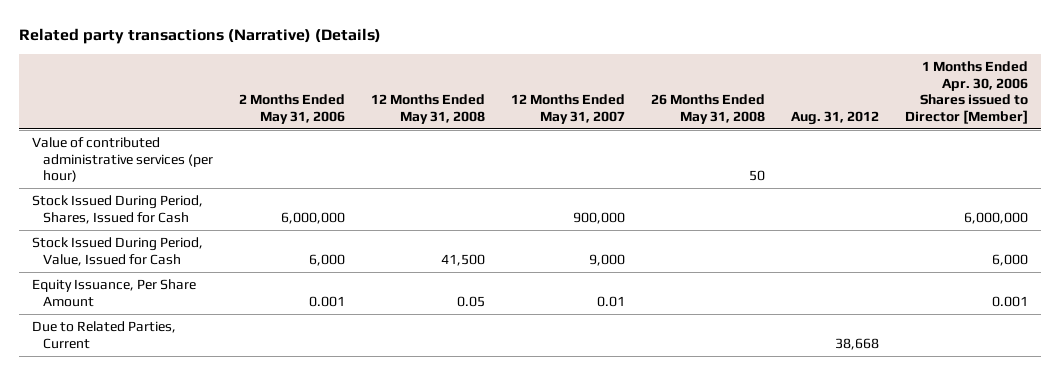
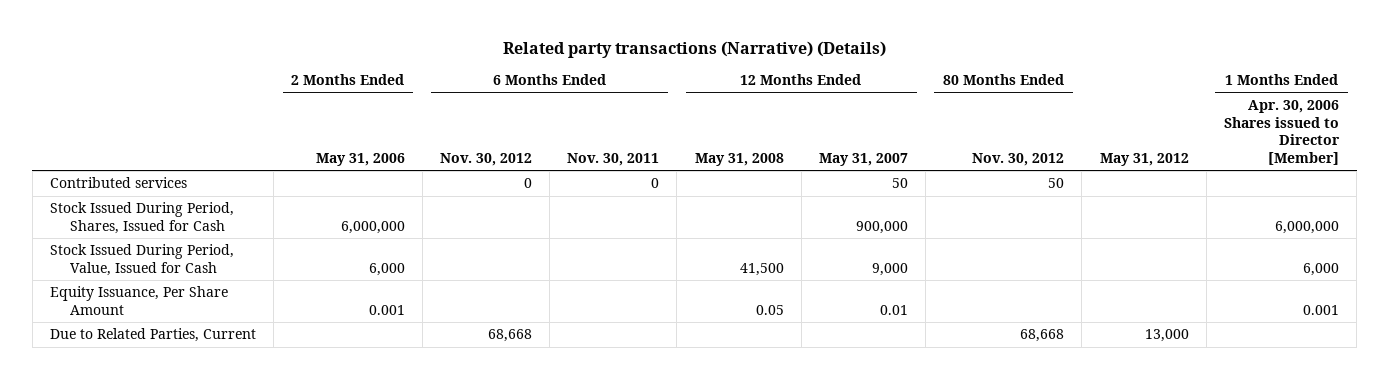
- | 2 Months Ended May 31, 2006 | 12 Months Ended May 31, 2008 | 12 Months Ended May 31, 2007 | 26 Months Ended May 31, 2008 | Aug. 31, 2012 | 1 Months Ended Apr. 30, 2006 Shares issued to Director [Member]
+ | 2 Months Ended May 31, 2006 | 6 Months Ended Nov. 30, 2012 | 6 Months Ended Nov. 30, 2011 | 12 Months Ended May 31, 2008 | 12 Months Ended May 31, 2007 | 80 Months Ended Nov. 30, 2012 | May 31, 2012 | 1 Months Ended Apr. 30, 2006 Shares issued to Director [Member]
- Value of contributed administrative services (per hour) | | | | 50 | |
+ Contributed services | | 0 | 0 | | 50 | 50 | |

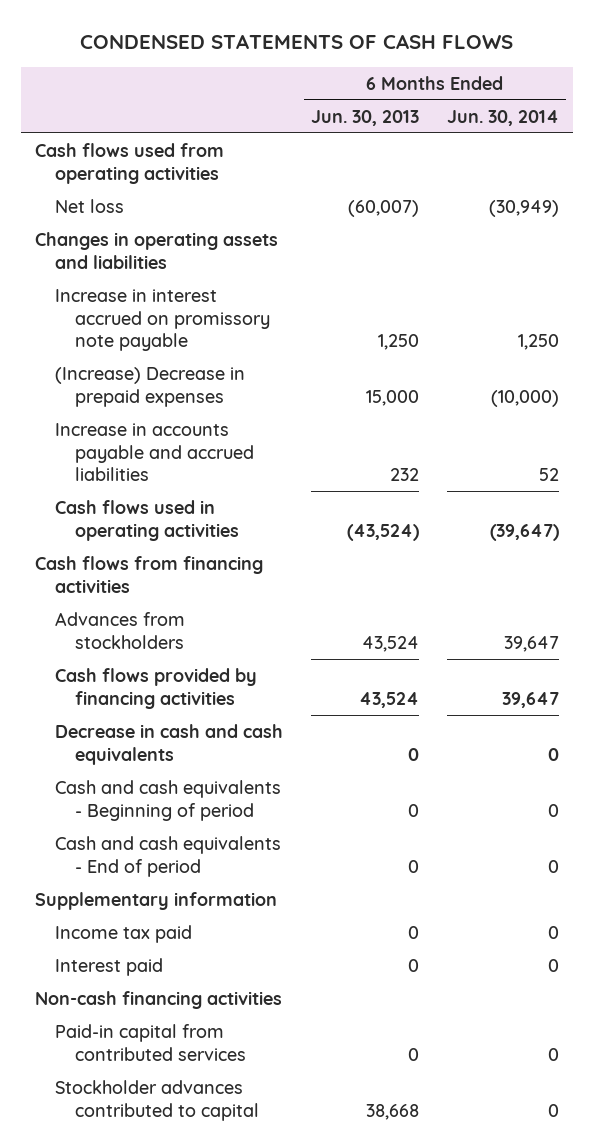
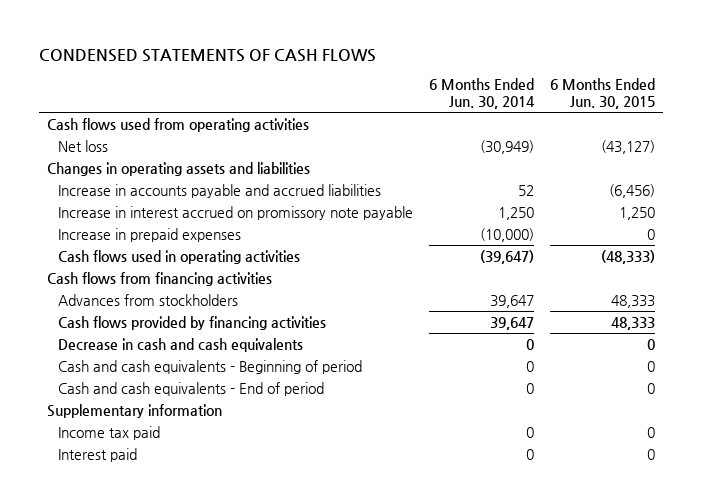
- | 6 Months Ended Jun. 30, 2013 | 6 Months Ended Jun. 30, 2014
+ | 6 Months Ended Jun. 30, 2014 | 6 Months Ended Jun. 30, 2015
- (Increase) Decrease in prepaid expenses | 15,000 | (10,000)
moved down: Increase in interest accrued on promissory note payable | 1,250 | 1,250
+ Increase in prepaid expenses | (10,000) | 0
- Non-cash financing activities
- Paid-in capital from contributed services | 0 | 0
- Stockholder advances contributed to capital | 38,668 | 0

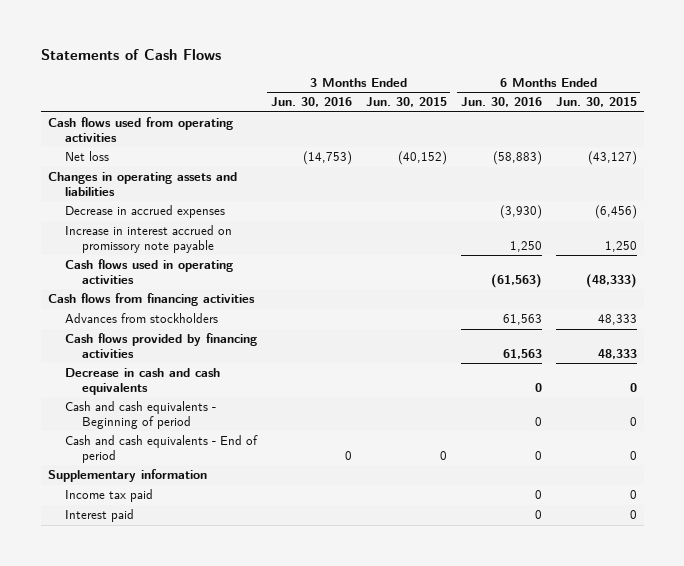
- CONDENSED STATEMENTS OF CASH FLOWS
+ Statements of Cash Flows
- | 6 Months Ended Jun. 30, 2014 | 6 Months Ended Jun. 30, 2015
+ | 3 Months Ended Jun. 30, 2016 | 3 Months Ended Jun. 30, 2015 | 6 Months Ended Jun. 30, 2016 | 6 Months Ended Jun. 30, 2015
- Increase in accounts payable and accrued liabilities | 52 | (6,456)
+ Decrease in accrued expenses | | | (3,930) | (6,456)
- Increase in prepaid expenses | (10,000) | 0

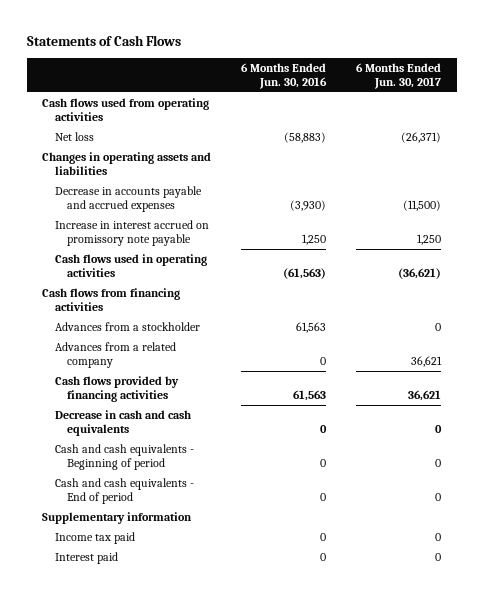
- | 3 Months Ended Jun. 30, 2016 | 3 Months Ended Jun. 30, 2015 | 6 Months Ended Jun. 30, 2016 | 6 Months Ended Jun. 30, 2015
+ | 6 Months Ended Jun. 30, 2016 | 6 Months Ended Jun. 30, 2017
- Decrease in accrued expenses | | | (3,930) | (6,456)
+ Decrease in accounts payable and accrued expenses | (3,930) | (11,500)
- Advances from stockholders | | | 61,563 | 48,333
+ Advances from a stockholder | 61,563 | 0
+ Advances from a related company | 0 | 36,621

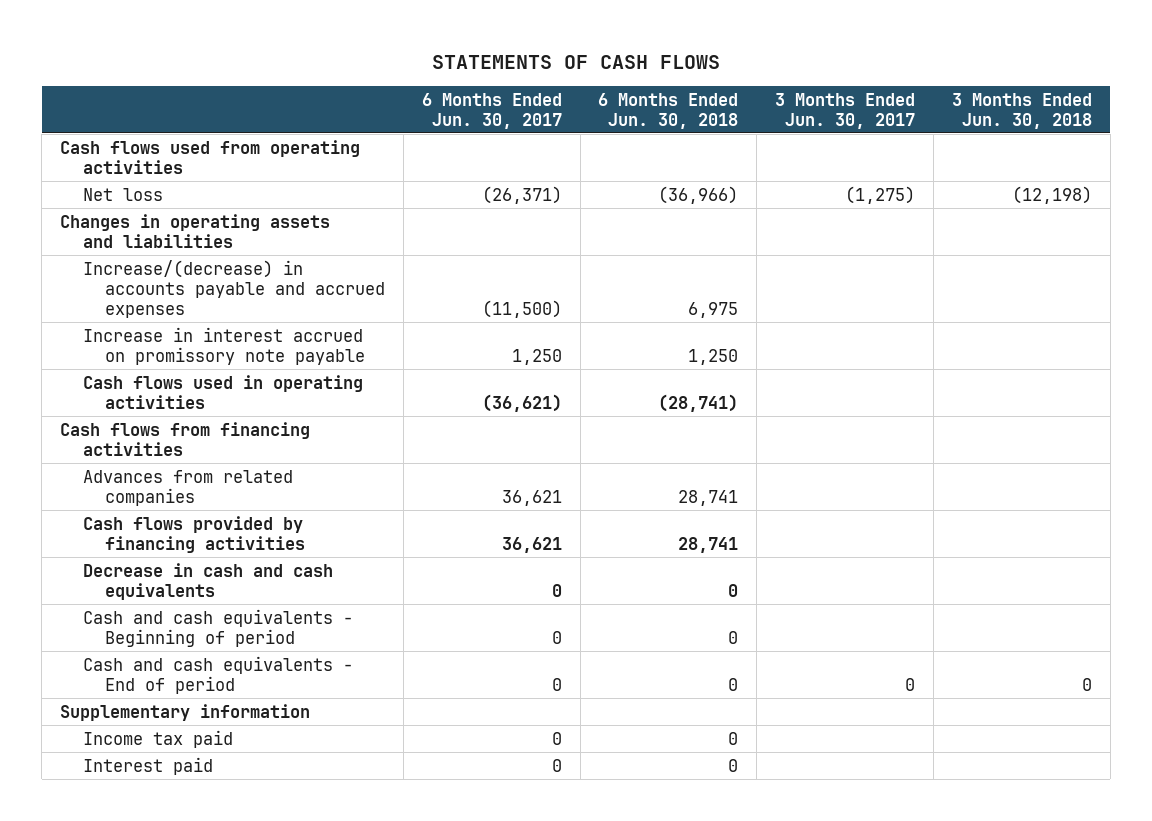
- Statements of Cash Flows
+ STATEMENTS OF CASH FLOWS
- | 6 Months Ended Jun. 30, 2016 | 6 Months Ended Jun. 30, 2017
+ | 6 Months Ended Jun. 30, 2017 | 6 Months Ended Jun. 30, 2018 | 3 Months Ended Jun. 30, 2017 | 3 Months Ended Jun. 30, 2018
- Decrease in accounts payable and accrued expenses | (3,930) | (11,500)
+ Increase/(decrease) in accounts payable and accrued expenses | (11,500) | 6,975 | |
- Advances from a stockholder | 61,563 | 0
- Advances from a related company | 0 | 36,621
+ Advances from related companies | 36,621 | 28,741 | |

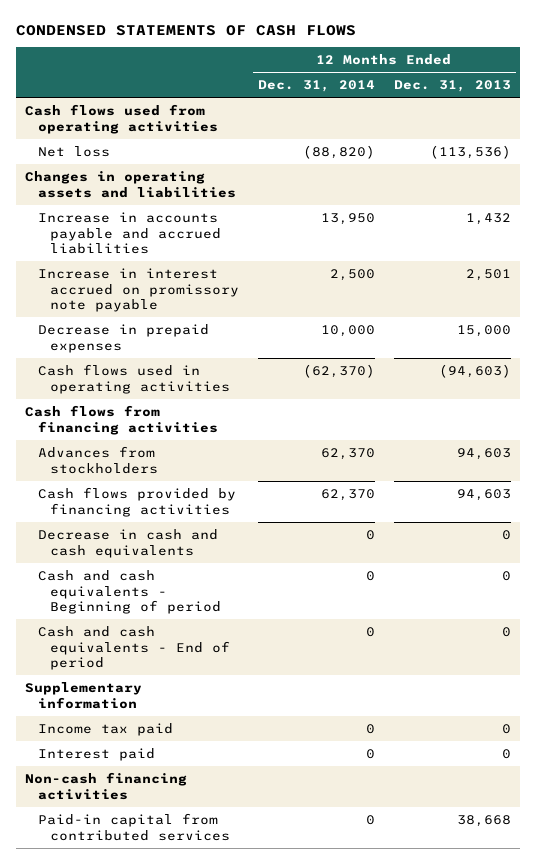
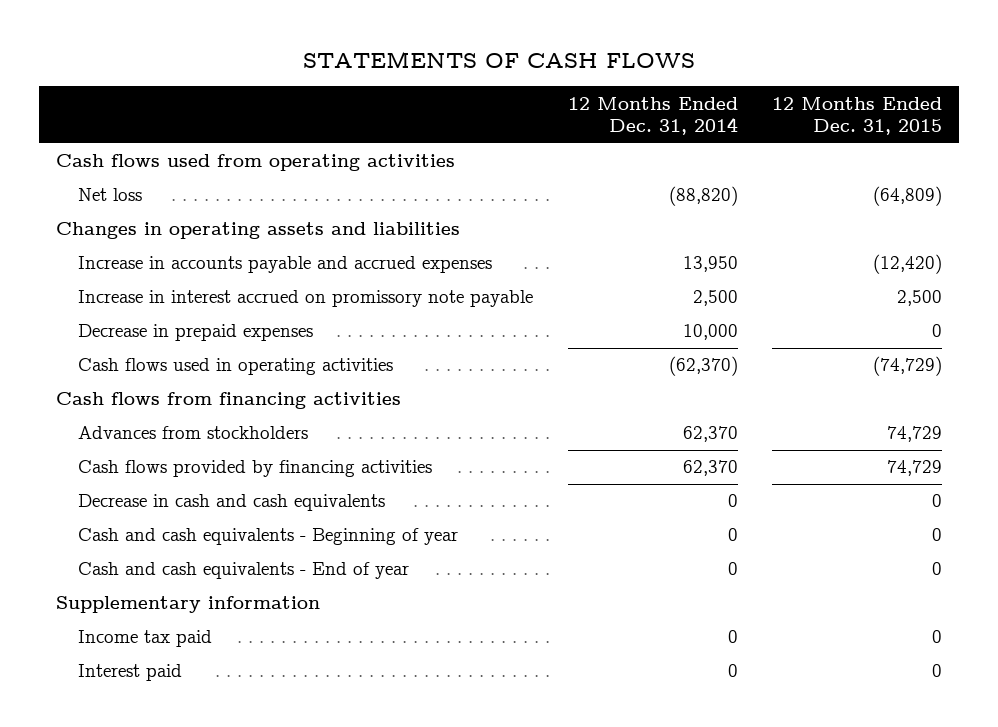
- CONDENSED STATEMENTS OF CASH FLOWS
+ STATEMENTS OF CASH FLOWS
- | 12 Months Ended Dec. 31, 2014 | 12 Months Ended Dec. 31, 2013
+ | 12 Months Ended Dec. 31, 2014 | 12 Months Ended Dec. 31, 2015
- Increase in accounts payable and accrued liabilities | 13,950 | 1,432
+ Increase in accounts payable and accrued expenses | 13,950 | (12,420)
- Cash and cash equivalents - Beginning of period | 0 | 0
- Cash and cash equivalents - End of period | 0 | 0
+ Cash and cash equivalents - Beginning of year | 0 | 0
+ Cash and cash equivalents - End of year | 0 | 0
- Non-cash financing activities
- Paid-in capital from contributed services | 0 | 38,668

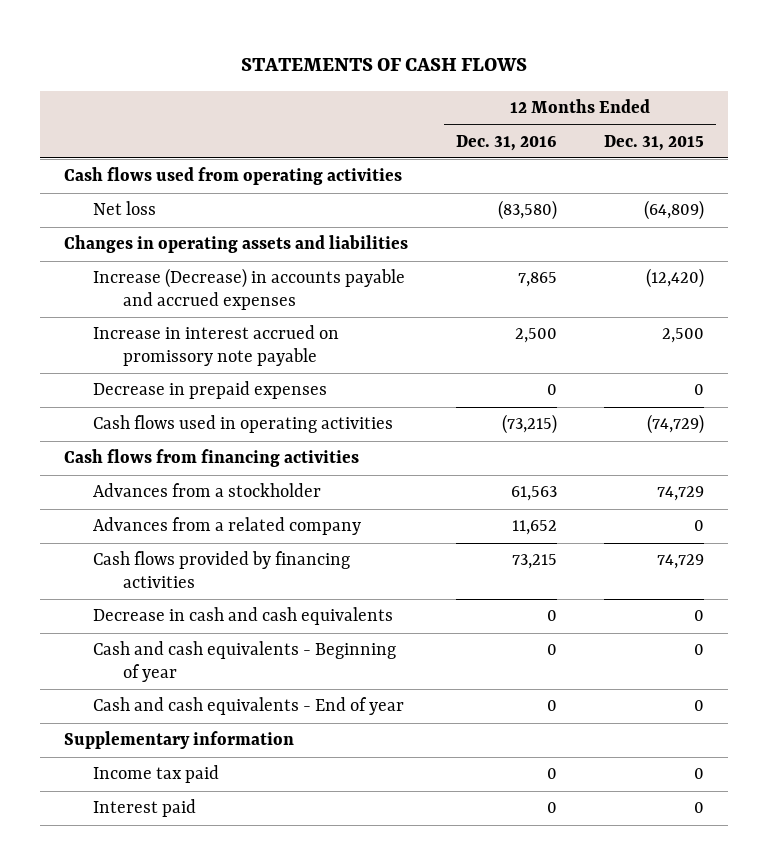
- | 12 Months Ended Dec. 31, 2014 | 12 Months Ended Dec. 31, 2015
+ | 12 Months Ended Dec. 31, 2016 | 12 Months Ended Dec. 31, 2015
- Increase in accounts payable and accrued expenses | 13,950 | (12,420)
+ Increase (Decrease) in accounts payable and accrued expenses | 7,865 | (12,420)
- Advances from stockholders | 62,370 | 74,729
+ Advances from a stockholder | 61,563 | 74,729
+ Advances from a related company | 11,652 | 0

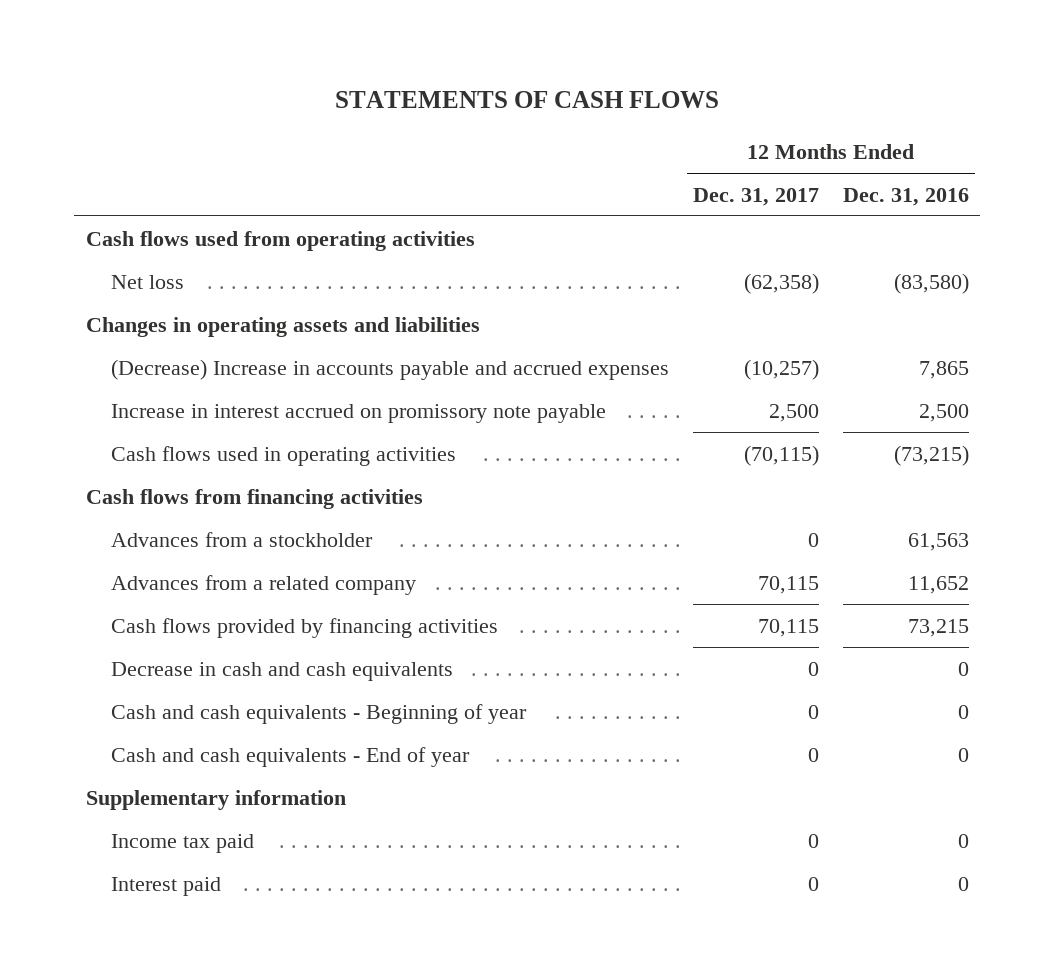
- | 12 Months Ended Dec. 31, 2016 | 12 Months Ended Dec. 31, 2015
+ | 12 Months Ended Dec. 31, 2017 | 12 Months Ended Dec. 31, 2016
- Increase (Decrease) in accounts payable and accrued expenses | 7,865 | (12,420)
+ (Decrease) Increase in accounts payable and accrued expenses | (10,257) | 7,865
- Decrease in prepaid expenses | 0 | 0

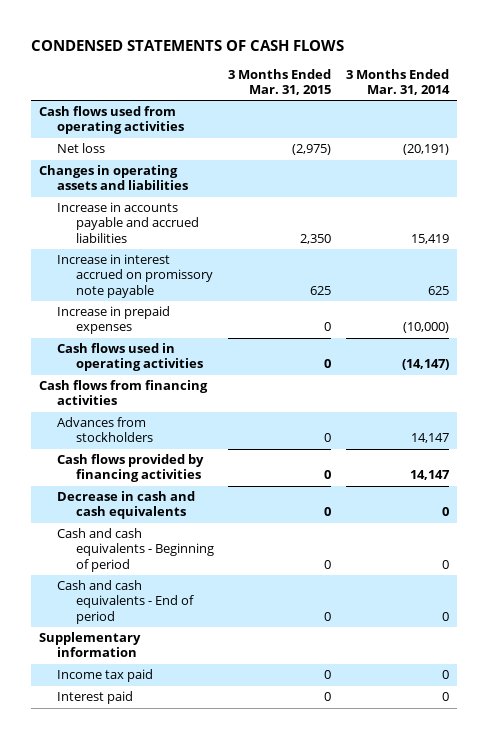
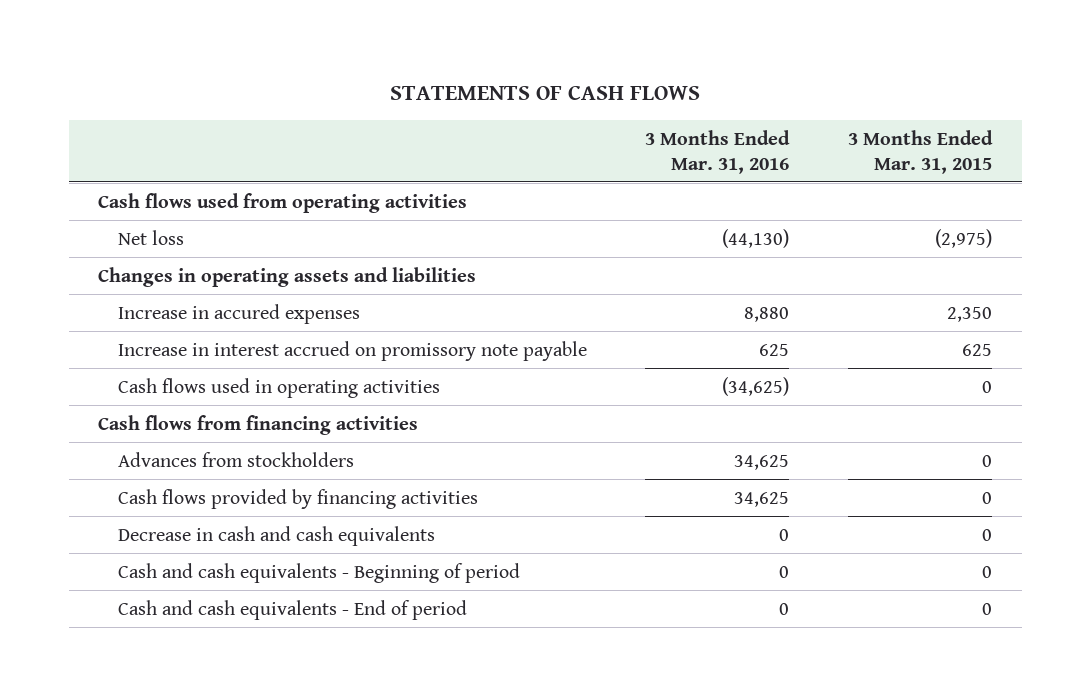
- CONDENSED STATEMENTS OF CASH FLOWS
+ STATEMENTS OF CASH FLOWS
- | 3 Months Ended Mar. 31, 2015 | 3 Months Ended Mar. 31, 2014
+ | 3 Months Ended Mar. 31, 2016 | 3 Months Ended Mar. 31, 2015
- Increase in accounts payable and accrued liabilities | 2,350 | 15,419
+ Increase in accured expenses | 8,880 | 2,350
- Increase in prepaid expenses | 0 | (10,000)
- Supplementary information
- Income tax paid | 0 | 0
- Interest paid | 0 | 0

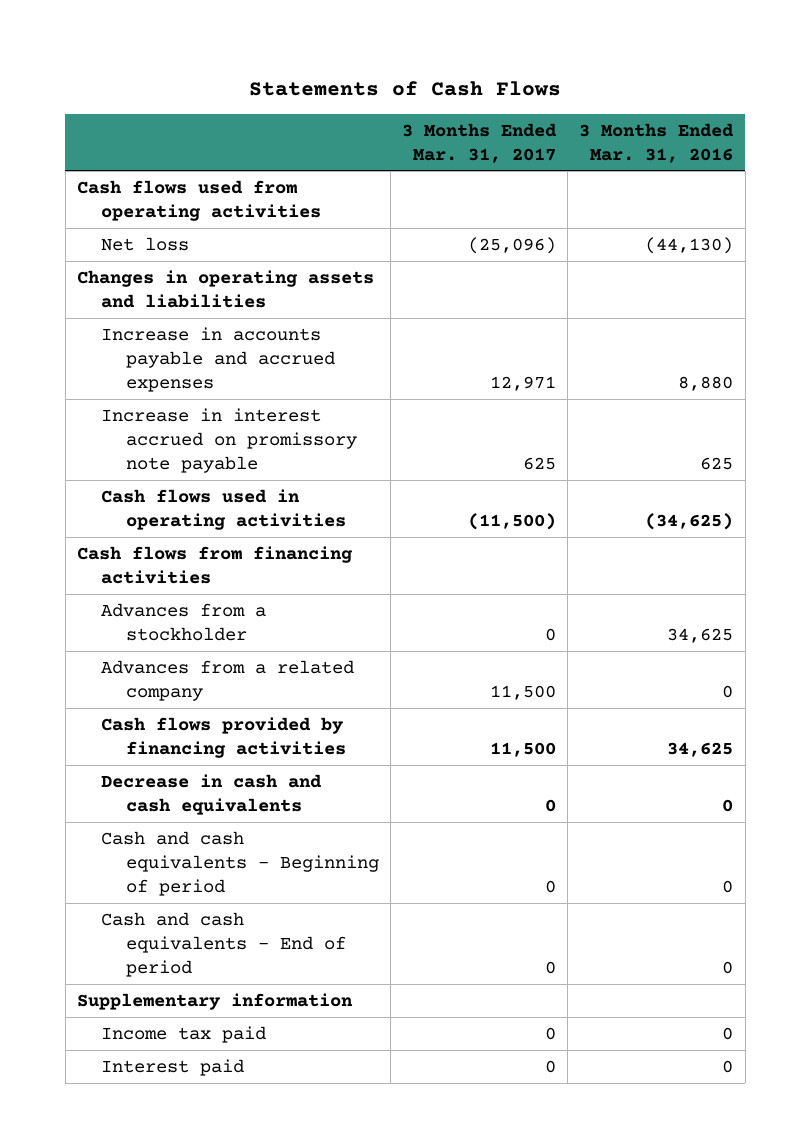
- STATEMENTS OF CASH FLOWS
+ Statements of Cash Flows
- | 3 Months Ended Mar. 31, 2016 | 3 Months Ended Mar. 31, 2015
+ | 3 Months Ended Mar. 31, 2017 | 3 Months Ended Mar. 31, 2016
- Increase in accured expenses | 8,880 | 2,350
+ Increase in accounts payable and accrued expenses | 12,971 | 8,880
- Advances from stockholders | 34,625 | 0
+ Advances from a stockholder | 0 | 34,625
+ Advances from a related company | 11,500 | 0
+ Supplementary information
+ Income tax paid | 0 | 0
+ Interest paid | 0 | 0

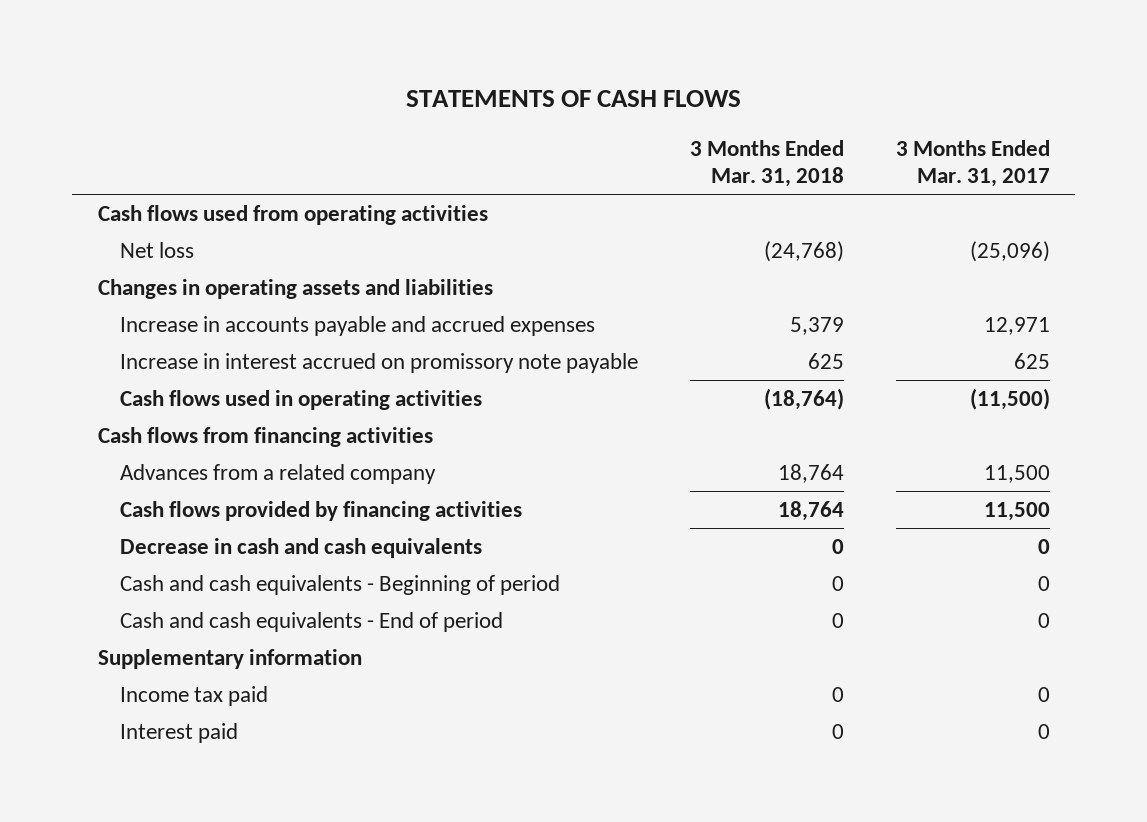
- Statements of Cash Flows
+ STATEMENTS OF CASH FLOWS
- | 3 Months Ended Mar. 31, 2017 | 3 Months Ended Mar. 31, 2016
+ | 3 Months Ended Mar. 31, 2018 | 3 Months Ended Mar. 31, 2017
- Advances from a stockholder | 0 | 34,625

